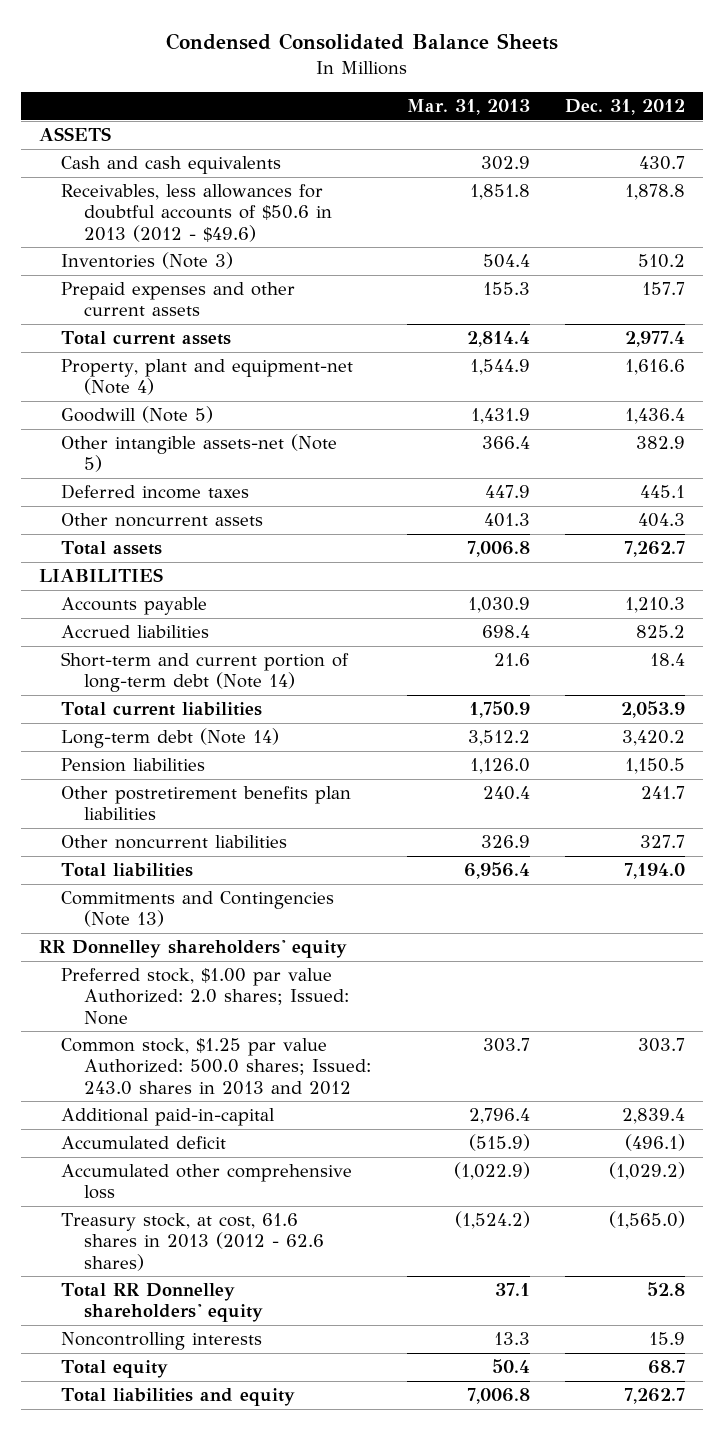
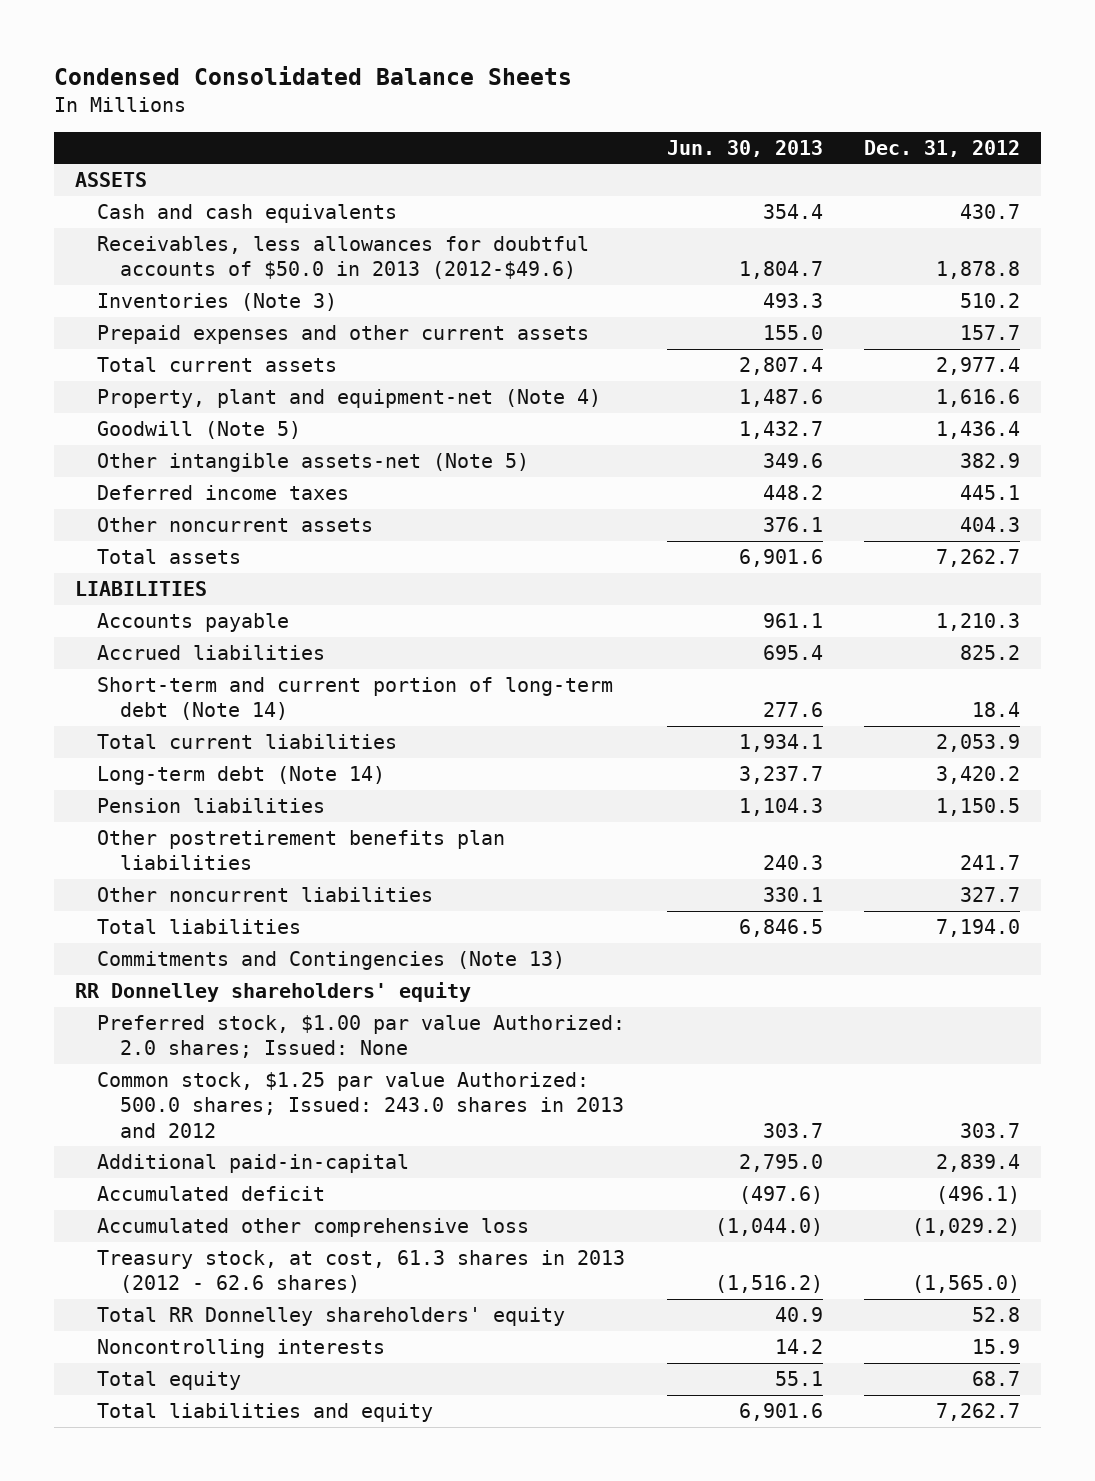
- | Mar. 31, 2013 | Dec. 31, 2012
+ | Jun. 30, 2013 | Dec. 31, 2012
- Receivables, less allowances for doubtful accounts of $50.6 in 2013 (2012 - $49.6) | 1,851.8 | 1,878.8
+ Receivables, less allowances for doubtful accounts of $50.0 in 2013 (2012-$49.6) | 1,804.7 | 1,878.8
- Treasury stock, at cost, 61.6 shares in 2013 (2012 - 62.6 shares) | (1,524.2) | (1,565.0)
+ Treasury stock, at cost, 61.3 shares in 2013 (2012 - 62.6 shares) | (1,516.2) | (1,565.0)

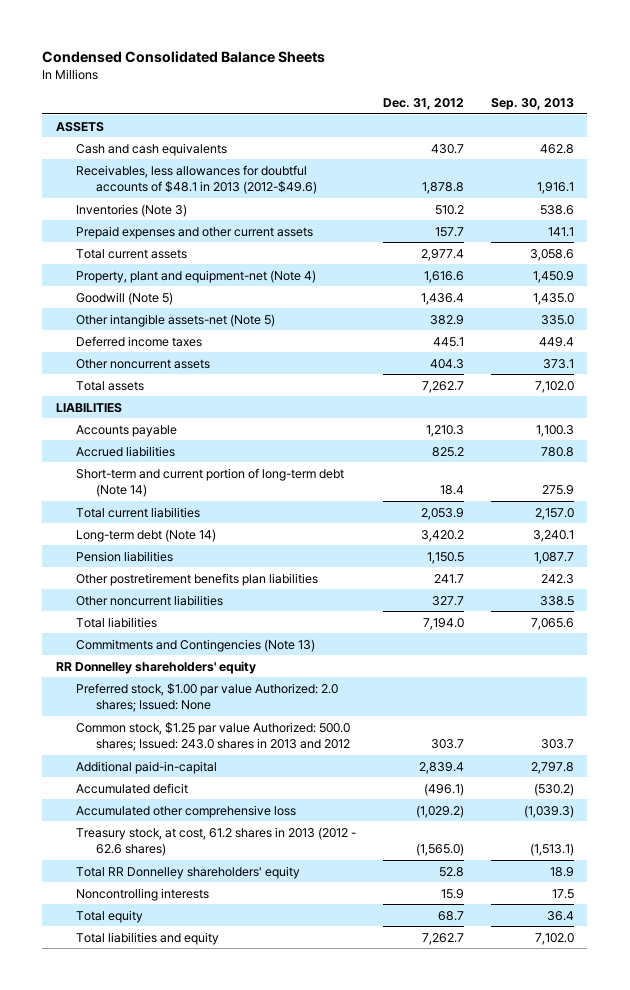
- | Jun. 30, 2013 | Dec. 31, 2012
+ | Dec. 31, 2012 | Sep. 30, 2013
- Receivables, less allowances for doubtful accounts of $50.0 in 2013 (2012-$49.6) | 1,804.7 | 1,878.8
+ Receivables, less allowances for doubtful accounts of $48.1 in 2013 (2012-$49.6) | 1,878.8 | 1,916.1
- Treasury stock, at cost, 61.3 shares in 2013 (2012 - 62.6 shares) | (1,516.2) | (1,565.0)
+ Treasury stock, at cost, 61.2 shares in 2013 (2012 - 62.6 shares) | (1,565.0) | (1,513.1)

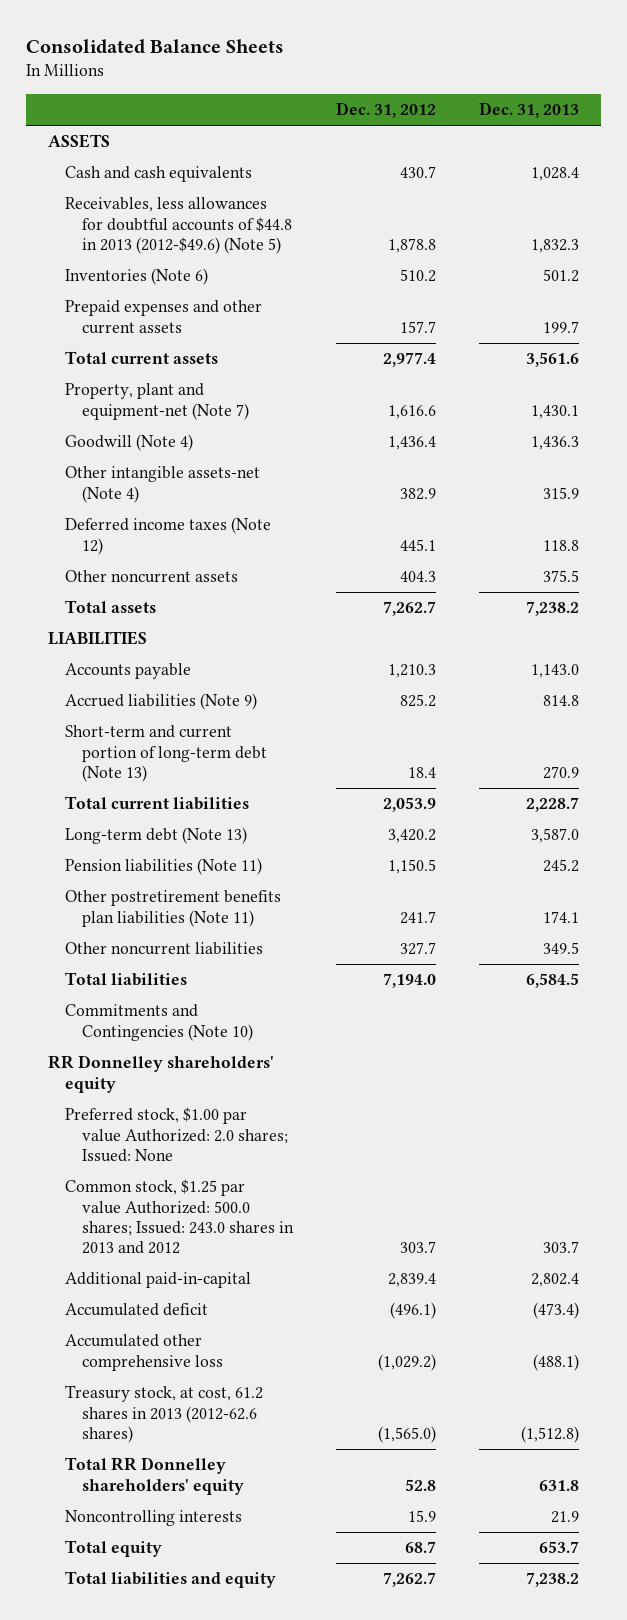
- Condensed Consolidated Balance Sheets
+ Consolidated Balance Sheets
- | Dec. 31, 2012 | Sep. 30, 2013
+ | Dec. 31, 2012 | Dec. 31, 2013
- Receivables, less allowances for doubtful accounts of $48.1 in 2013 (2012-$49.6) | 1,878.8 | 1,916.1
- Inventories (Note 3) | 510.2 | 538.6
+ Receivables, less allowances for doubtful accounts of $44.8 in 2013 (2012-$49.6) (Note 5) | 1,878.8 | 1,832.3
+ Inventories (Note 6) | 510.2 | 501.2
- Property, plant and equipment-net (Note 4) | 1,616.6 | 1,450.9
- Goodwill (Note 5) | 1,436.4 | 1,435.0
- Other intangible assets-net (Note 5) | 382.9 | 335.0
- Deferred income taxes | 445.1 | 449.4
+ Property, plant and equipment-net (Note 7) | 1,616.6 | 1,430.1
+ Goodwill (Note 4) | 1,436.4 | 1,436.3
+ Other intangible assets-net (Note 4) | 382.9 | 315.9
+ Deferred income taxes (Note 12) | 445.1 | 118.8
- Accrued liabilities | 825.2 | 780.8
- Short-term and current portion of long-term debt (Note 14) | 18.4 | 275.9
+ Accrued liabilities (Note 9) | 825.2 | 814.8
+ Short-term and current portion of long-term debt (Note 13) | 18.4 | 270.9
- Long-term debt (Note 14) | 3,420.2 | 3,240.1
- Pension liabilities | 1,150.5 | 1,087.7
- Other postretirement benefits plan liabilities | 241.7 | 242.3
+ Long-term debt (Note 13) | 3,420.2 | 3,587.0
+ Pension liabilities (Note 11) | 1,150.5 | 245.2
+ Other postretirement benefits plan liabilities (Note 11) | 241.7 | 174.1
- Commitments and Contingencies (Note 13)
+ Commitments and Contingencies (Note 10)
- Treasury stock, at cost, 61.2 shares in 2013 (2012 - 62.6 shares) | (1,565.0) | (1,513.1)
+ Treasury stock, at cost, 61.2 shares in 2013 (2012-62.6 shares) | (1,565.0) | (1,512.8)

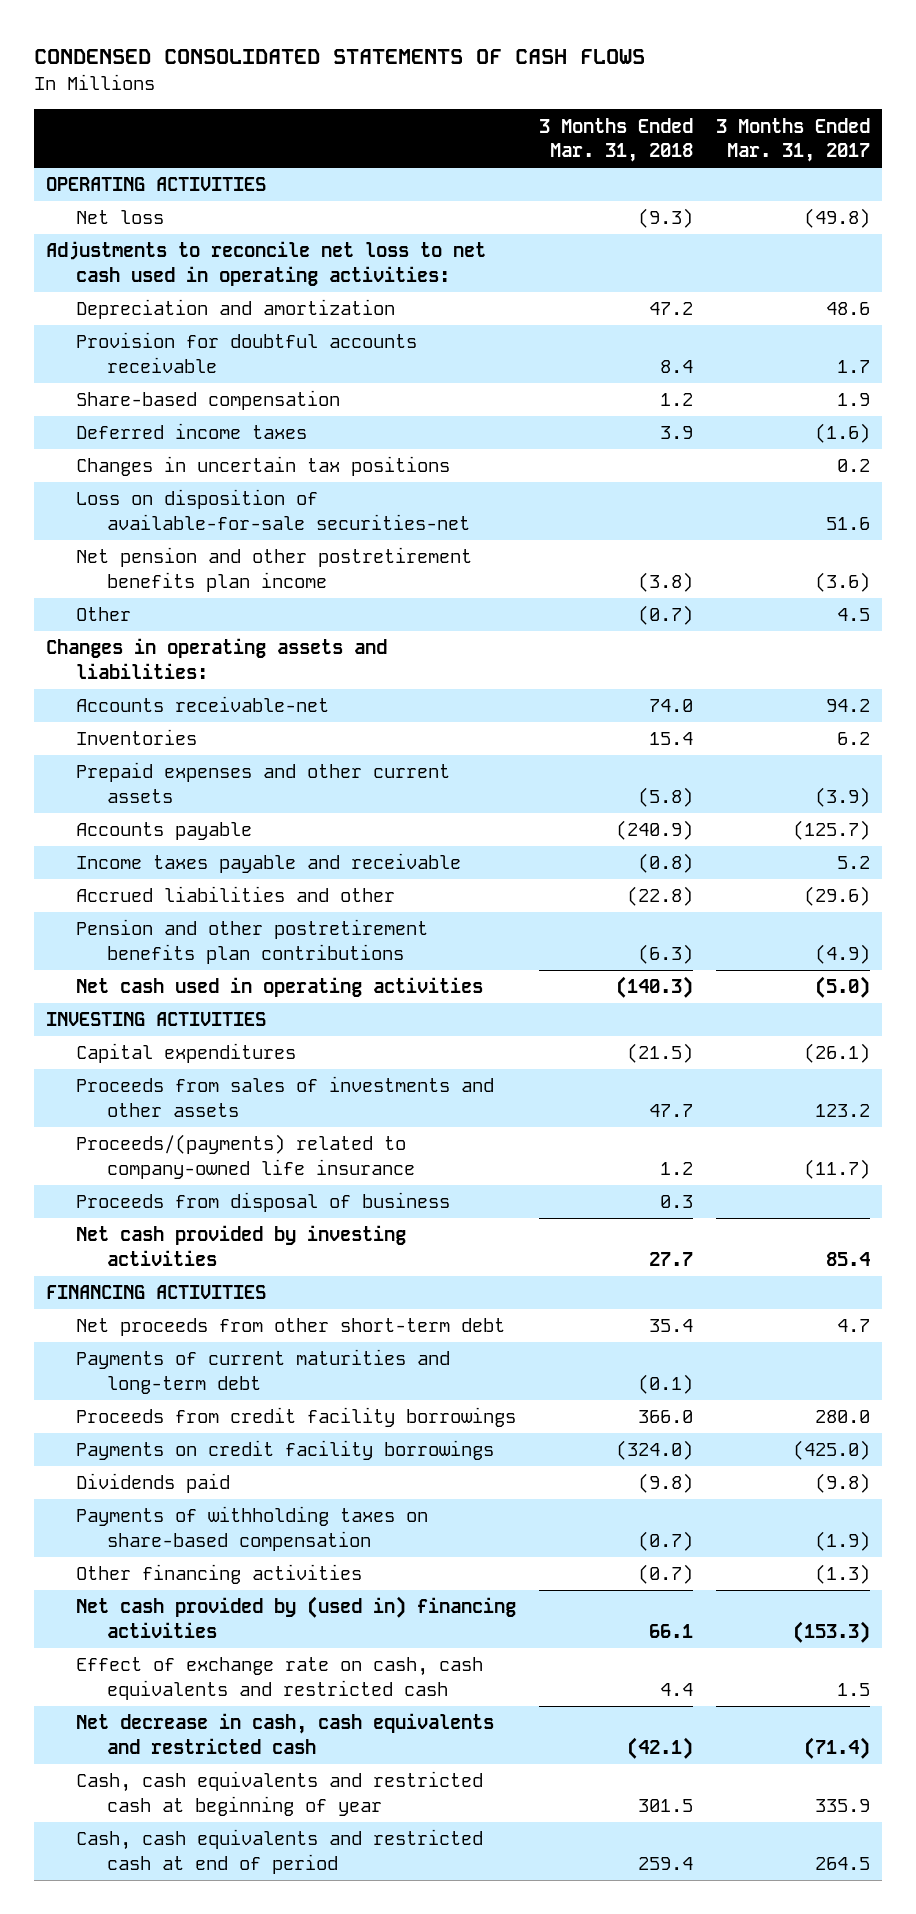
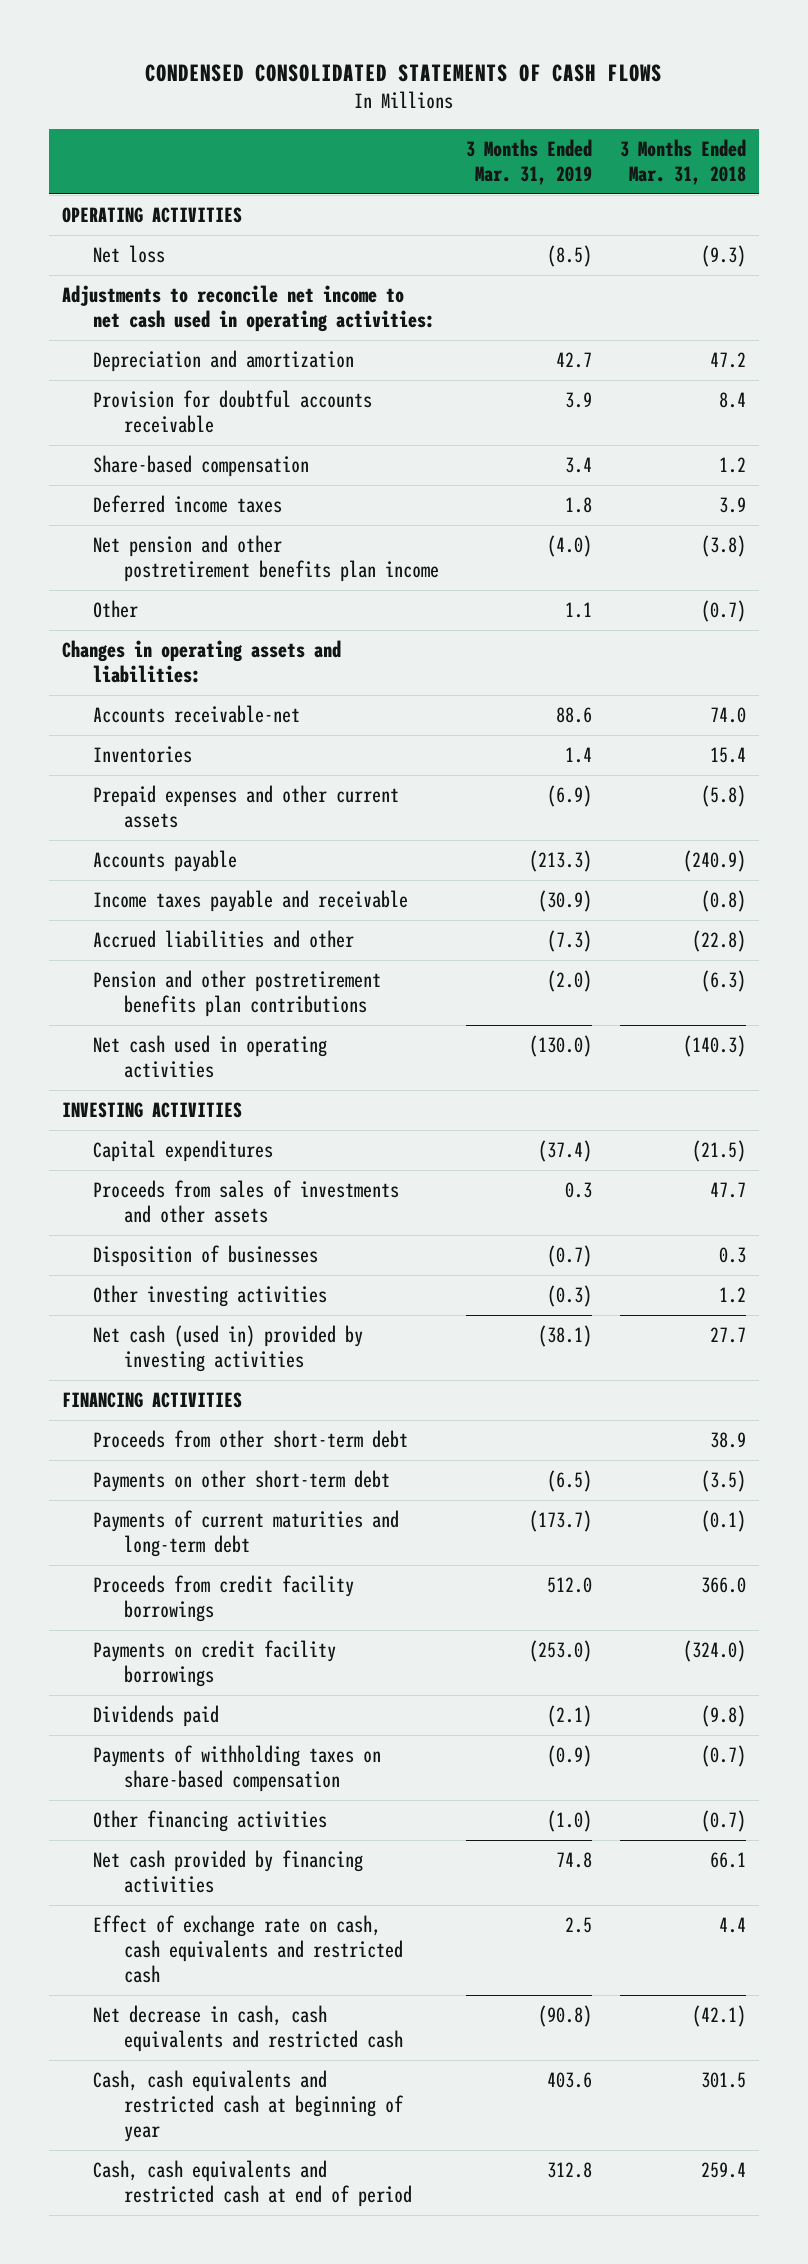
- | 3 Months Ended Mar. 31, 2018 | 3 Months Ended Mar. 31, 2017
+ | 3 Months Ended Mar. 31, 2019 | 3 Months Ended Mar. 31, 2018
- Adjustments to reconcile net loss to net cash used in operating activities:
+ Adjustments to reconcile net income to net cash used in operating activities:
- Changes in uncertain tax positions | | 0.2
- Loss on disposition of available-for-sale securities-net | | 51.6
- Proceeds/(payments) related to company-owned life insurance | 1.2 | (11.7)
- Proceeds from disposal of business | 0.3 |
- Net cash provided by investing activities | 27.7 | 85.4
+ Disposition of businesses | (0.7) | 0.3
+ Other investing activities | (0.3) | 1.2
+ Net cash (used in) provided by investing activities | (38.1) | 27.7
- Net proceeds from other short-term debt | 35.4 | 4.7
+ Proceeds from other short-term debt | | 38.9
+ Payments on other short-term debt | (6.5) | (3.5)
- Net cash provided by (used in) financing activities | 66.1 | (153.3)
+ Net cash provided by financing activities | 74.8 | 66.1

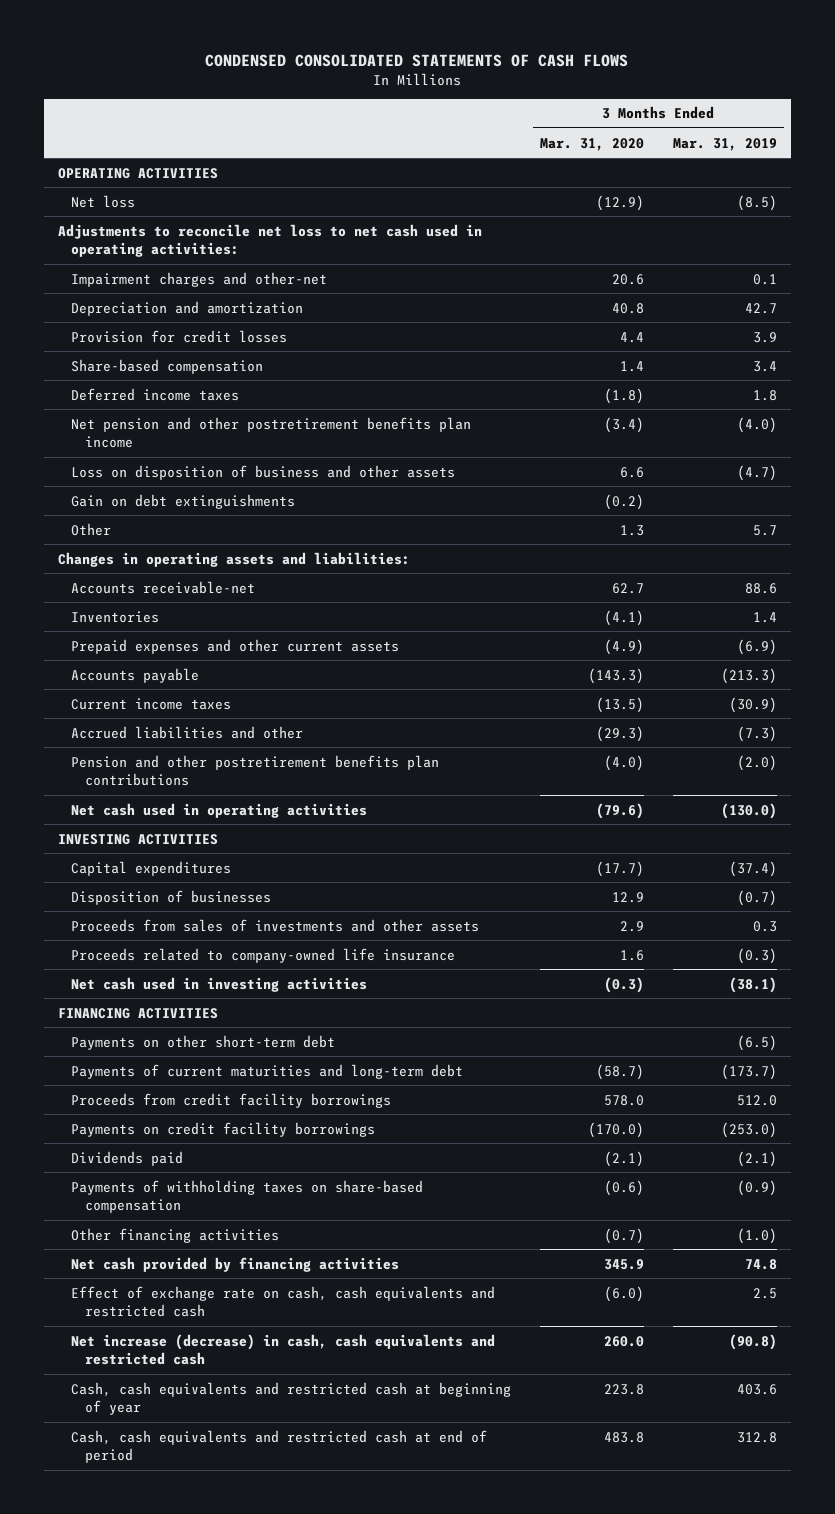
- | 3 Months Ended Mar. 31, 2019 | 3 Months Ended Mar. 31, 2018
+ | 3 Months Ended Mar. 31, 2020 | 3 Months Ended Mar. 31, 2019
- Adjustments to reconcile net income to net cash used in operating activities:
+ Adjustments to reconcile net loss to net cash used in operating activities:
+ Impairment charges and other-net | 20.6 | 0.1
- Provision for doubtful accounts receivable | 3.9 | 8.4
+ Provision for credit losses | 4.4 | 3.9
- Other | 1.1 | (0.7)
+ Loss on disposition of business and other assets | 6.6 | (4.7)
+ Gain on debt extinguishments | (0.2) |
+ Other | 1.3 | 5.7
- Income taxes payable and receivable | (30.9) | (0.8)
+ Current income taxes | (13.5) | (30.9)
- Other investing activities | (0.3) | 1.2
- Net cash (used in) provided by investing activities | (38.1) | 27.7
moved down: Proceeds from sales of investments and other assets | 2.9 | 0.3
+ Proceeds related to company-owned life insurance | 1.6 | (0.3)
+ Net cash used in investing activities | (0.3) | (38.1)
- Proceeds from other short-term debt | | 38.9
- Net decrease in cash, cash equivalents and restricted cash | (90.8) | (42.1)
+ Net increase (decrease) in cash, cash equivalents and restricted cash | 260.0 | (90.8)

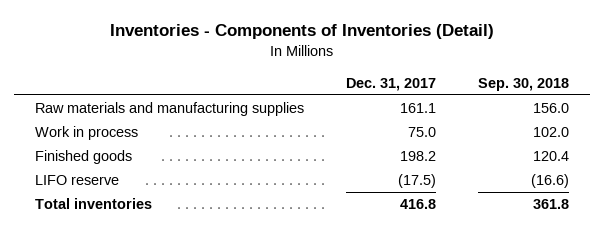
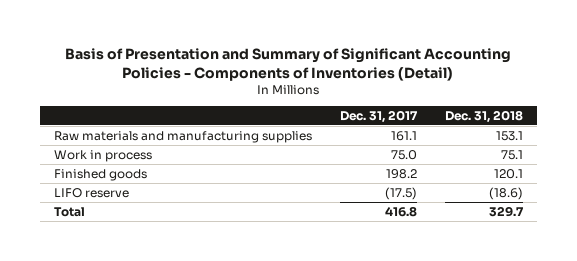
- Inventories - Components of Inventories (Detail)
+ Basis of Presentation and Summary of Significant Accounting Policies - Components of Inventories (Detail)
- | Dec. 31, 2017 | Sep. 30, 2018
+ | Dec. 31, 2017 | Dec. 31, 2018
- Total inventories | 416.8 | 361.8
+ Total | 416.8 | 329.7

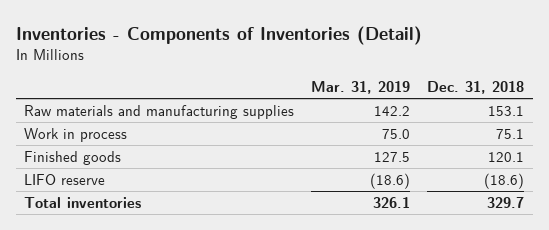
- Basis of Presentation and Summary of Significant Accounting Policies - Components of Inventories (Detail)
+ Inventories - Components of Inventories (Detail)
- | Dec. 31, 2017 | Dec. 31, 2018
+ | Mar. 31, 2019 | Dec. 31, 2018
- Total | 416.8 | 329.7
+ Total inventories | 326.1 | 329.7

